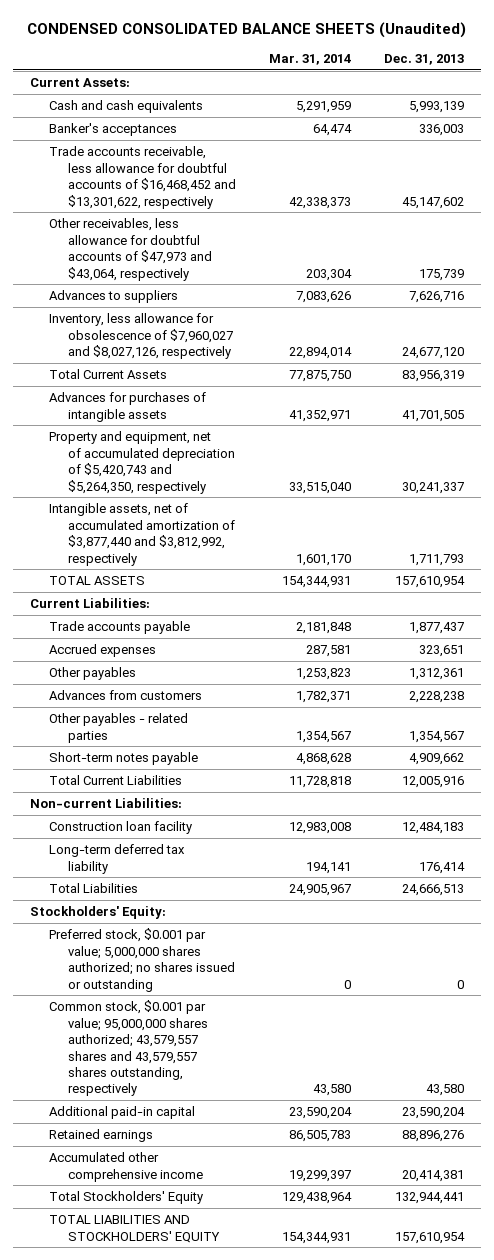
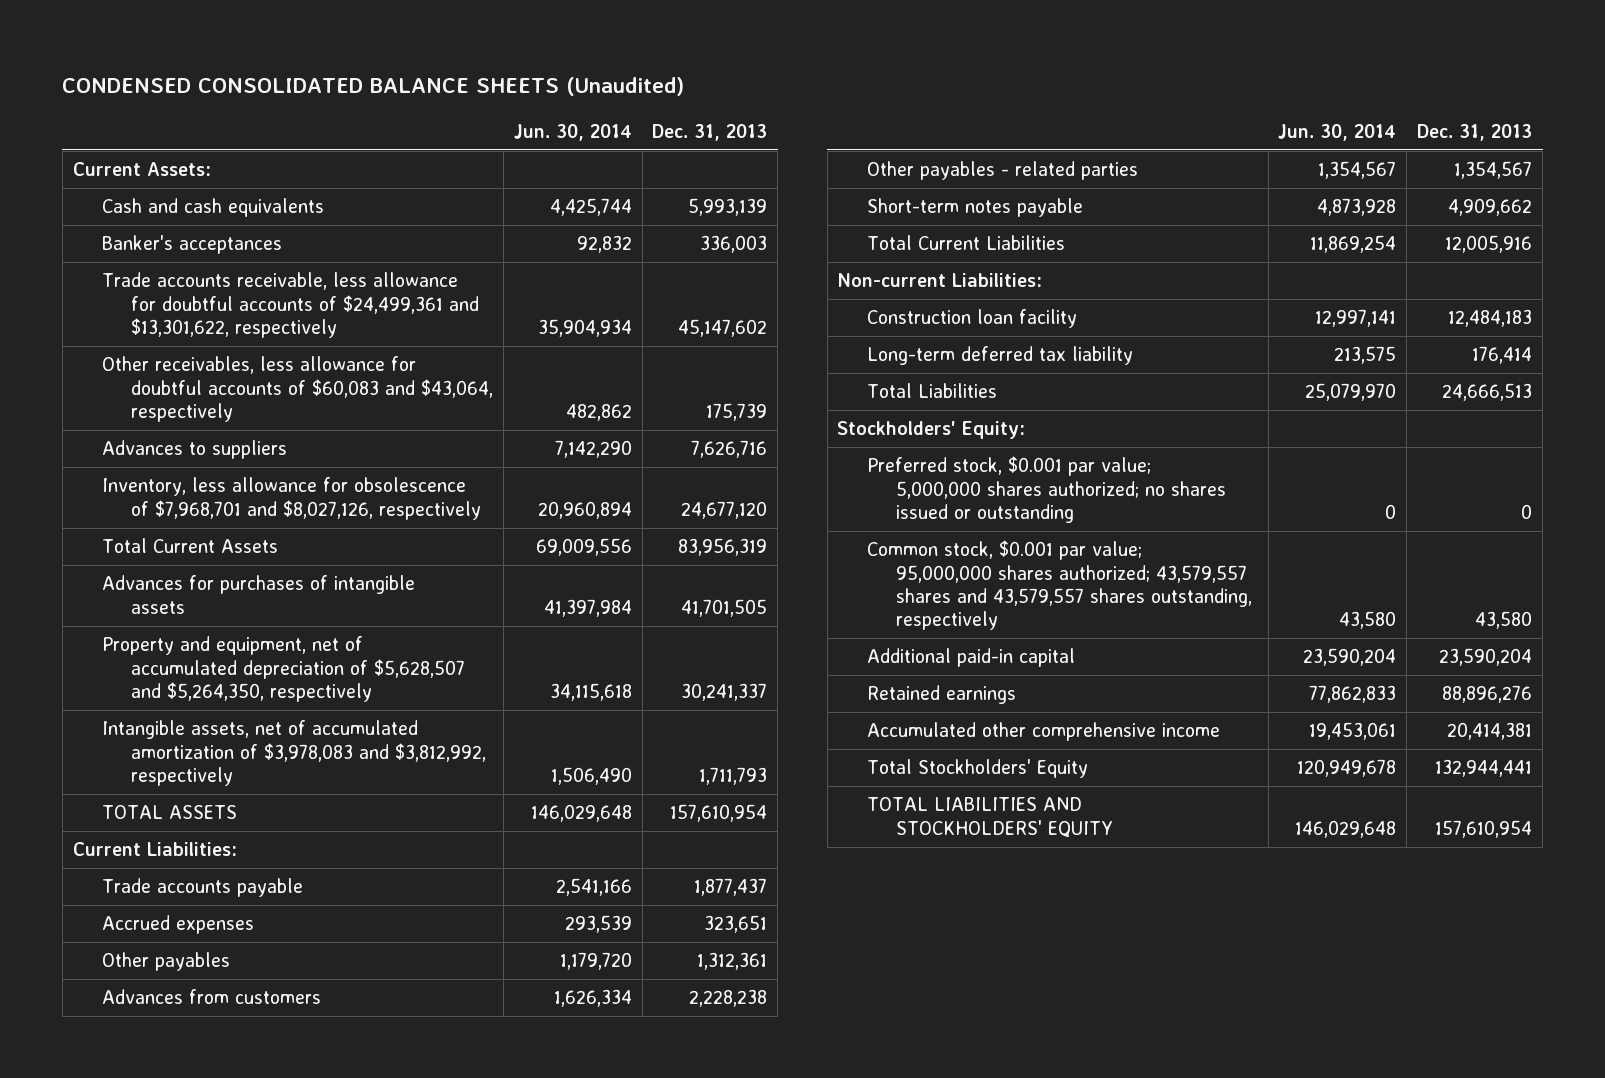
- | Mar. 31, 2014 | Dec. 31, 2013
+ | Jun. 30, 2014 | Dec. 31, 2013
- Trade accounts receivable, less allowance for doubtful accounts of $16,468,452 and $13,301,622, respectively | 42,338,373 | 45,147,602
- Other receivables, less allowance for doubtful accounts of $47,973 and $43,064, respectively | 203,304 | 175,739
+ Trade accounts receivable, less allowance for doubtful accounts of $24,499,361 and $13,301,622, respectively | 35,904,934 | 45,147,602
+ Other receivables, less allowance for doubtful accounts of $60,083 and $43,064, respectively | 482,862 | 175,739
- Inventory, less allowance for obsolescence of $7,960,027 and $8,027,126, respectively | 22,894,014 | 24,677,120
+ Inventory, less allowance for obsolescence of $7,968,701 and $8,027,126, respectively | 20,960,894 | 24,677,120
- Property and equipment, net of accumulated depreciation of $5,420,743 and $5,264,350, respectively | 33,515,040 | 30,241,337
- Intangible assets, net of accumulated amortization of $3,877,440 and $3,812,992, respectively | 1,601,170 | 1,711,793
+ Property and equipment, net of accumulated depreciation of $5,628,507 and $5,264,350, respectively | 34,115,618 | 30,241,337
+ Intangible assets, net of accumulated amortization of $3,978,083 and $3,812,992, respectively | 1,506,490 | 1,711,793

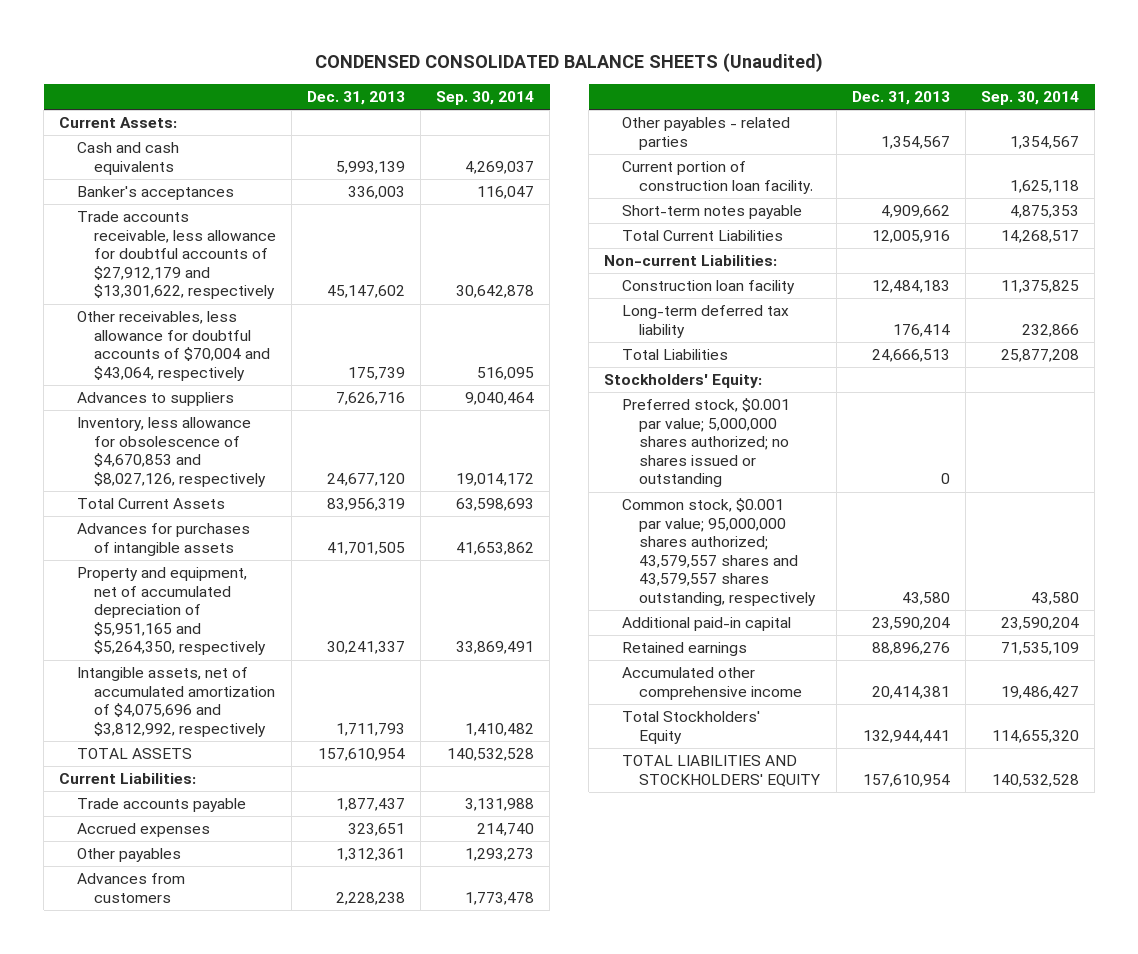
- | Jun. 30, 2014 | Dec. 31, 2013
+ | Dec. 31, 2013 | Sep. 30, 2014
- Trade accounts receivable, less allowance for doubtful accounts of $24,499,361 and $13,301,622, respectively | 35,904,934 | 45,147,602
- Other receivables, less allowance for doubtful accounts of $60,083 and $43,064, respectively | 482,862 | 175,739
+ Trade accounts receivable, less allowance for doubtful accounts of $27,912,179 and $13,301,622, respectively | 45,147,602 | 30,642,878
+ Other receivables, less allowance for doubtful accounts of $70,004 and $43,064, respectively | 175,739 | 516,095
- Inventory, less allowance for obsolescence of $7,968,701 and $8,027,126, respectively | 20,960,894 | 24,677,120
+ Inventory, less allowance for obsolescence of $4,670,853 and $8,027,126, respectively | 24,677,120 | 19,014,172
- Property and equipment, net of accumulated depreciation of $5,628,507 and $5,264,350, respectively | 34,115,618 | 30,241,337
- Intangible assets, net of accumulated amortization of $3,978,083 and $3,812,992, respectively | 1,506,490 | 1,711,793
+ Property and equipment, net of accumulated depreciation of $5,951,165 and $5,264,350, respectively | 30,241,337 | 33,869,491
+ Intangible assets, net of accumulated amortization of $4,075,696 and $3,812,992, respectively | 1,711,793 | 1,410,482
+ Current portion of construction loan facility. | | 1,625,118

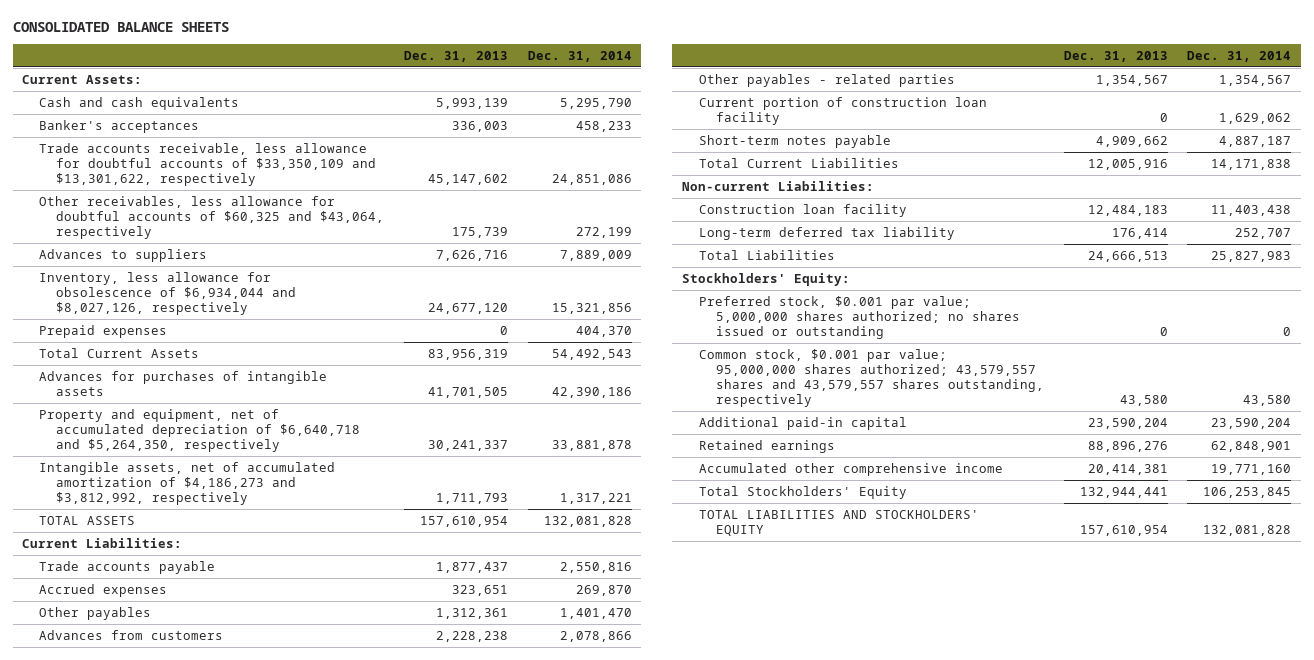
- CONDENSED CONSOLIDATED BALANCE SHEETS (Unaudited)
+ CONSOLIDATED BALANCE SHEETS
- | Dec. 31, 2013 | Sep. 30, 2014
+ | Dec. 31, 2013 | Dec. 31, 2014
- Trade accounts receivable, less allowance for doubtful accounts of $27,912,179 and $13,301,622, respectively | 45,147,602 | 30,642,878
- Other receivables, less allowance for doubtful accounts of $70,004 and $43,064, respectively | 175,739 | 516,095
+ Trade accounts receivable, less allowance for doubtful accounts of $33,350,109 and $13,301,622, respectively | 45,147,602 | 24,851,086
+ Other receivables, less allowance for doubtful accounts of $60,325 and $43,064, respectively | 175,739 | 272,199
- Inventory, less allowance for obsolescence of $4,670,853 and $8,027,126, respectively | 24,677,120 | 19,014,172
+ Inventory, less allowance for obsolescence of $6,934,044 and $8,027,126, respectively | 24,677,120 | 15,321,856
+ Prepaid expenses | 0 | 404,370
- Property and equipment, net of accumulated depreciation of $5,951,165 and $5,264,350, respectively | 30,241,337 | 33,869,491
- Intangible assets, net of accumulated amortization of $4,075,696 and $3,812,992, respectively | 1,711,793 | 1,410,482
+ Property and equipment, net of accumulated depreciation of $6,640,718 and $5,264,350, respectively | 30,241,337 | 33,881,878
+ Intangible assets, net of accumulated amortization of $4,186,273 and $3,812,992, respectively | 1,711,793 | 1,317,221
- Current portion of construction loan facility. | | 1,625,118
+ Current portion of construction loan facility | 0 | 1,629,062

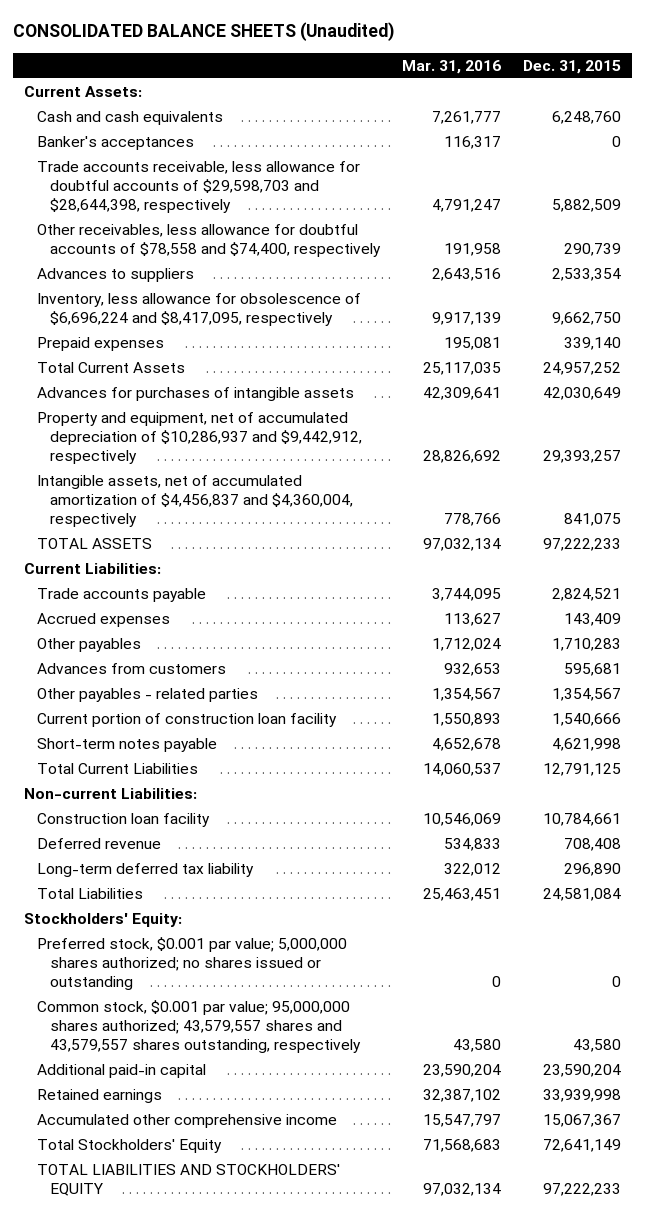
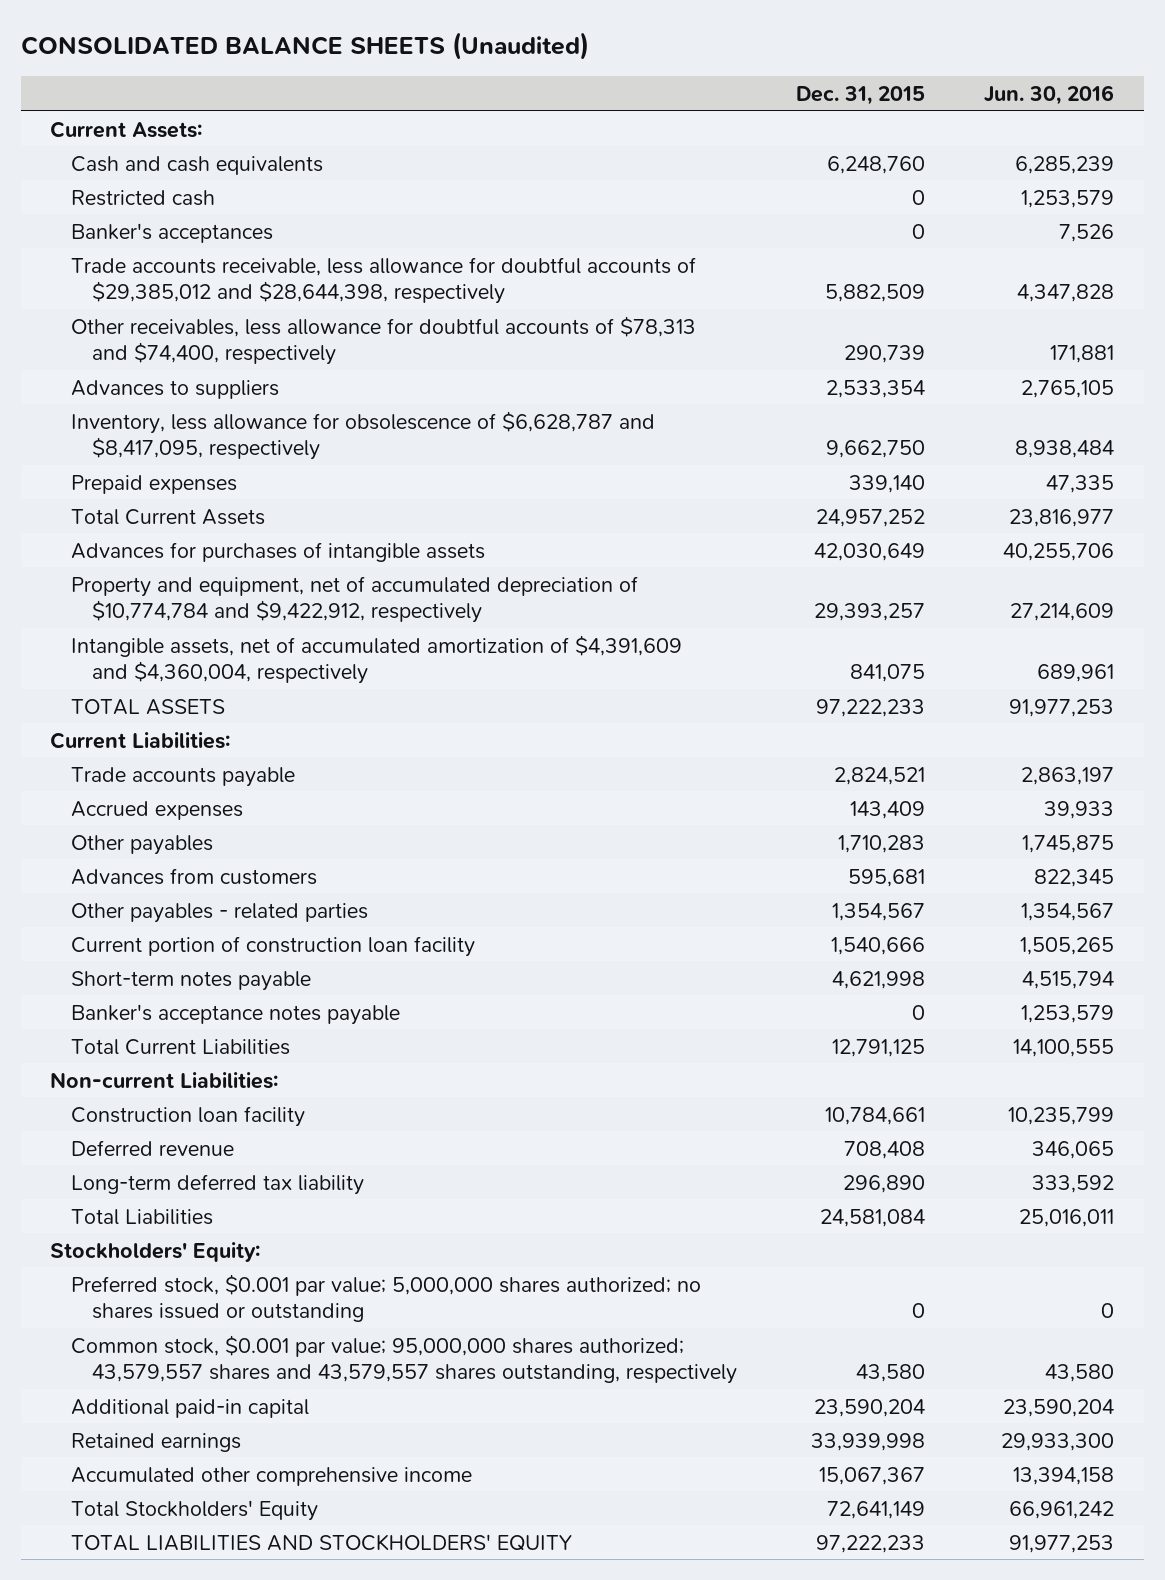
- | Mar. 31, 2016 | Dec. 31, 2015
+ | Dec. 31, 2015 | Jun. 30, 2016
+ Restricted cash | 0 | 1,253,579
- Trade accounts receivable, less allowance for doubtful accounts of $29,598,703 and $28,644,398, respectively | 4,791,247 | 5,882,509
- Other receivables, less allowance for doubtful accounts of $78,558 and $74,400, respectively | 191,958 | 290,739
+ Trade accounts receivable, less allowance for doubtful accounts of $29,385,012 and $28,644,398, respectively | 5,882,509 | 4,347,828
+ Other receivables, less allowance for doubtful accounts of $78,313 and $74,400, respectively | 290,739 | 171,881
- Inventory, less allowance for obsolescence of $6,696,224 and $8,417,095, respectively | 9,917,139 | 9,662,750
+ Inventory, less allowance for obsolescence of $6,628,787 and $8,417,095, respectively | 9,662,750 | 8,938,484
- Property and equipment, net of accumulated depreciation of $10,286,937 and $9,442,912, respectively | 28,826,692 | 29,393,257
- Intangible assets, net of accumulated amortization of $4,456,837 and $4,360,004, respectively | 778,766 | 841,075
+ Property and equipment, net of accumulated depreciation of $10,774,784 and $9,422,912, respectively | 29,393,257 | 27,214,609
+ Intangible assets, net of accumulated amortization of $4,391,609 and $4,360,004, respectively | 841,075 | 689,961
+ Banker's acceptance notes payable | 0 | 1,253,579

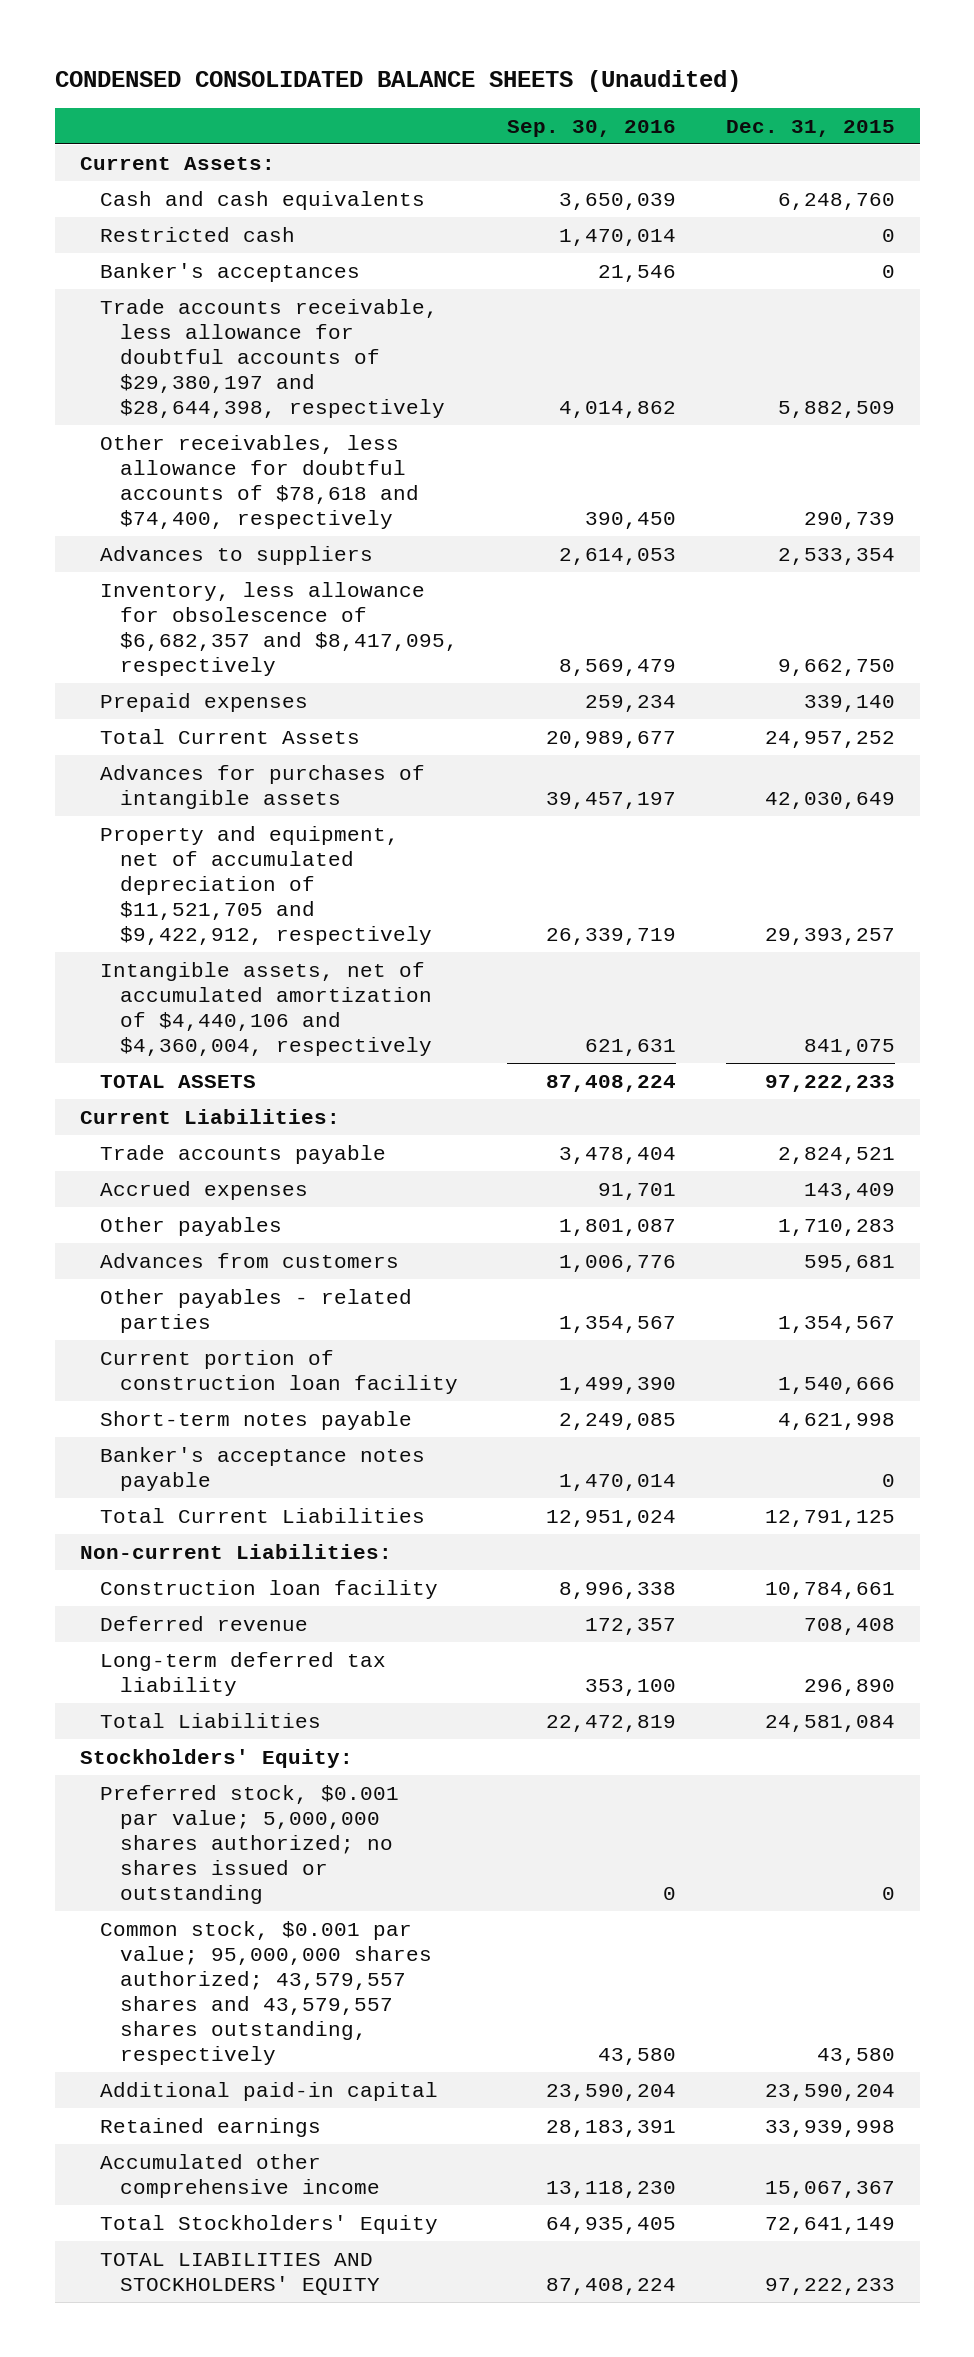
- CONSOLIDATED BALANCE SHEETS (Unaudited)
+ CONDENSED CONSOLIDATED BALANCE SHEETS (Unaudited)
- | Dec. 31, 2015 | Jun. 30, 2016
+ | Sep. 30, 2016 | Dec. 31, 2015
- Trade accounts receivable, less allowance for doubtful accounts of $29,385,012 and $28,644,398, respectively | 5,882,509 | 4,347,828
- Other receivables, less allowance for doubtful accounts of $78,313 and $74,400, respectively | 290,739 | 171,881
+ Trade accounts receivable, less allowance for doubtful accounts of $29,380,197 and $28,644,398, respectively | 4,014,862 | 5,882,509
+ Other receivables, less allowance for doubtful accounts of $78,618 and $74,400, respectively | 390,450 | 290,739
- Inventory, less allowance for obsolescence of $6,628,787 and $8,417,095, respectively | 9,662,750 | 8,938,484
+ Inventory, less allowance for obsolescence of $6,682,357 and $8,417,095, respectively | 8,569,479 | 9,662,750
- Property and equipment, net of accumulated depreciation of $10,774,784 and $9,422,912, respectively | 29,393,257 | 27,214,609
- Intangible assets, net of accumulated amortization of $4,391,609 and $4,360,004, respectively | 841,075 | 689,961
+ Property and equipment, net of accumulated depreciation of $11,521,705 and $9,422,912, respectively | 26,339,719 | 29,393,257
+ Intangible assets, net of accumulated amortization of $4,440,106 and $4,360,004, respectively | 621,631 | 841,075

